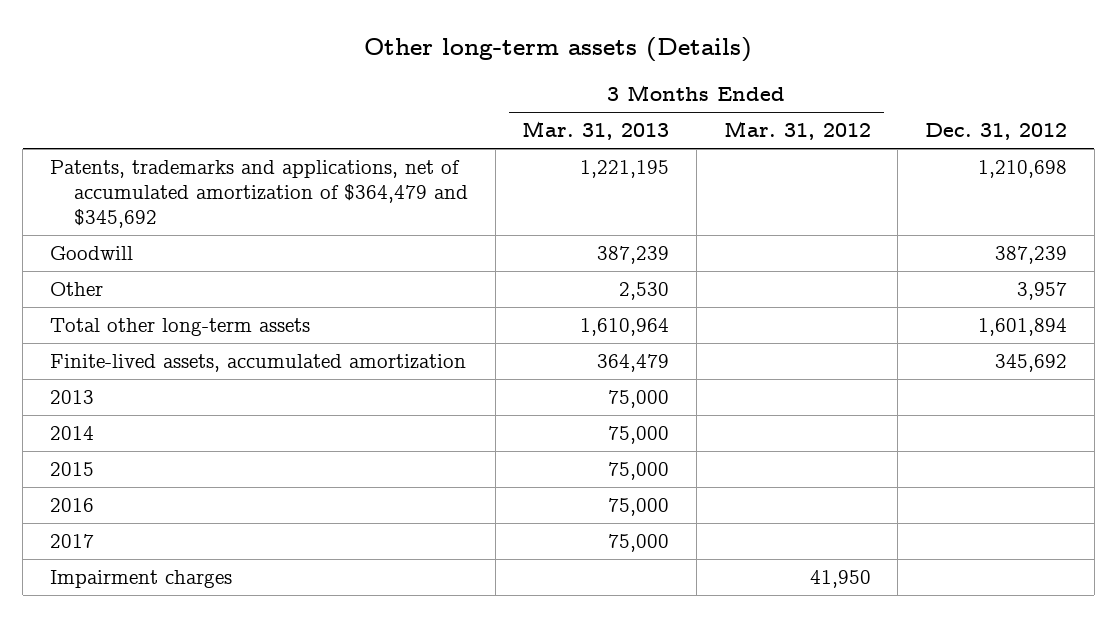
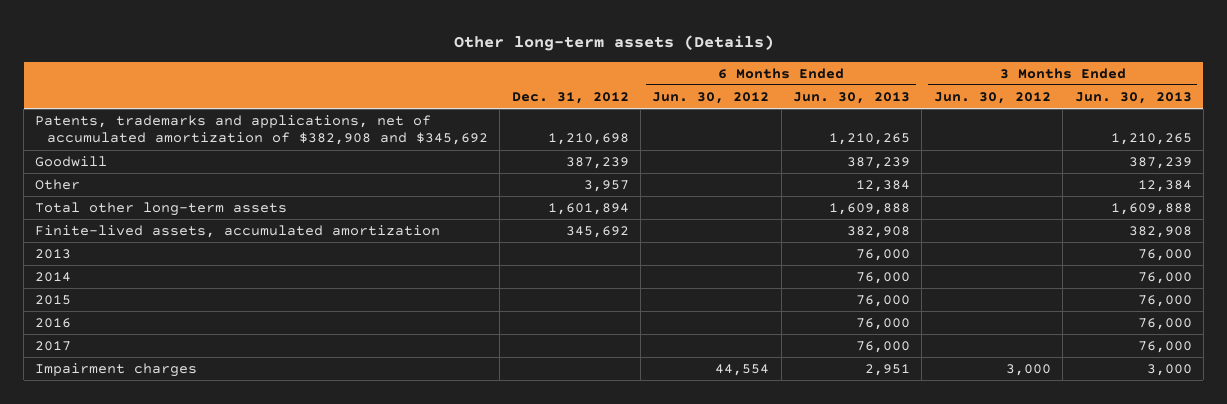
- | 3 Months Ended Mar. 31, 2013 | 3 Months Ended Mar. 31, 2012 | Dec. 31, 2012
+ | Dec. 31, 2012 | 6 Months Ended Jun. 30, 2012 | 6 Months Ended Jun. 30, 2013 | 3 Months Ended Jun. 30, 2012 | 3 Months Ended Jun. 30, 2013
- Patents, trademarks and applications, net of accumulated amortization of $364,479 and $345,692 | 1,221,195 | | 1,210,698
+ Patents, trademarks and applications, net of accumulated amortization of $382,908 and $345,692 | 1,210,698 | | 1,210,265 | | 1,210,265

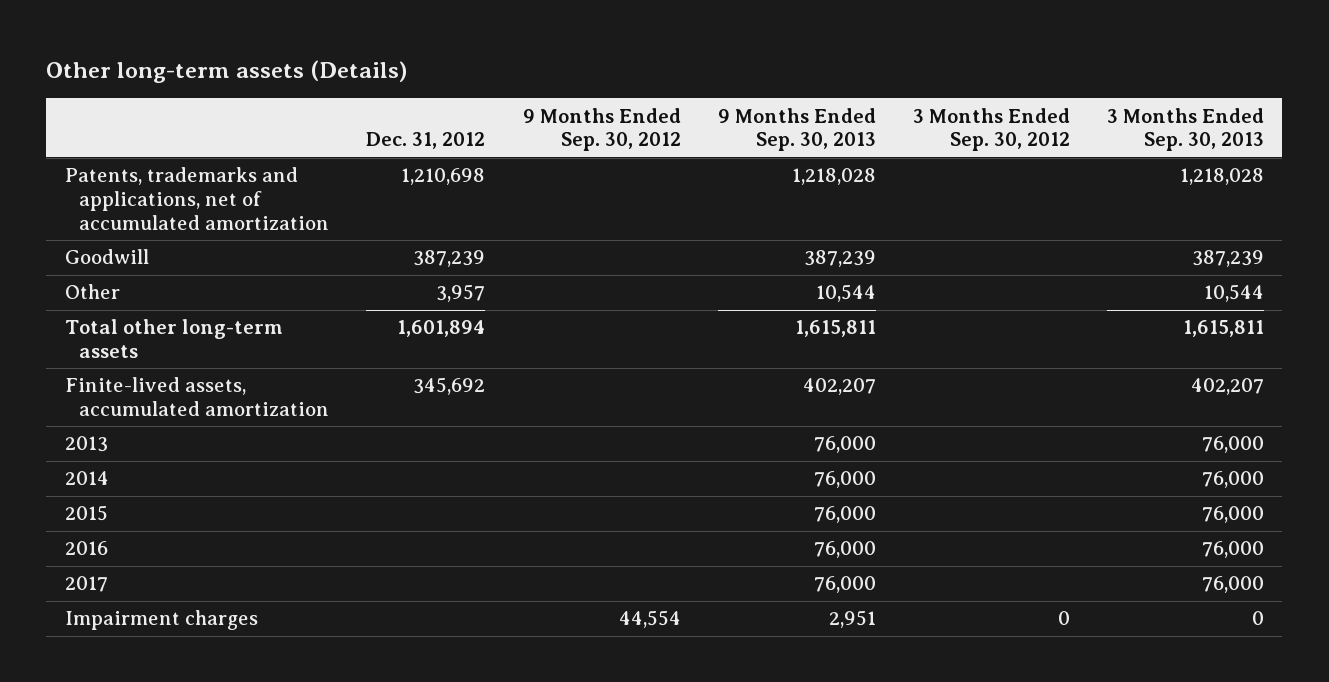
- | Dec. 31, 2012 | 6 Months Ended Jun. 30, 2012 | 6 Months Ended Jun. 30, 2013 | 3 Months Ended Jun. 30, 2012 | 3 Months Ended Jun. 30, 2013
+ | Dec. 31, 2012 | 9 Months Ended Sep. 30, 2012 | 9 Months Ended Sep. 30, 2013 | 3 Months Ended Sep. 30, 2012 | 3 Months Ended Sep. 30, 2013
- Patents, trademarks and applications, net of accumulated amortization of $382,908 and $345,692 | 1,210,698 | | 1,210,265 | | 1,210,265
+ Patents, trademarks and applications, net of accumulated amortization | 1,210,698 | | 1,218,028 | | 1,218,028

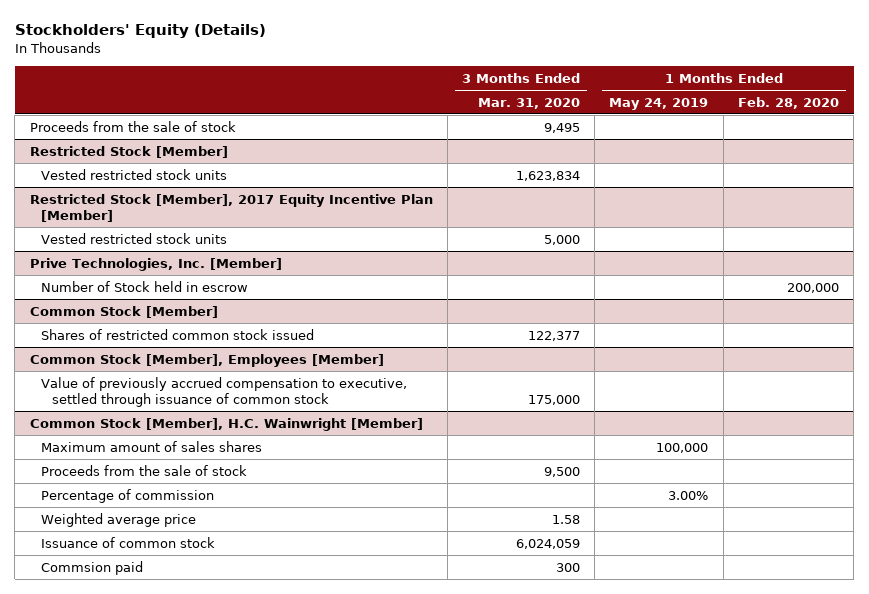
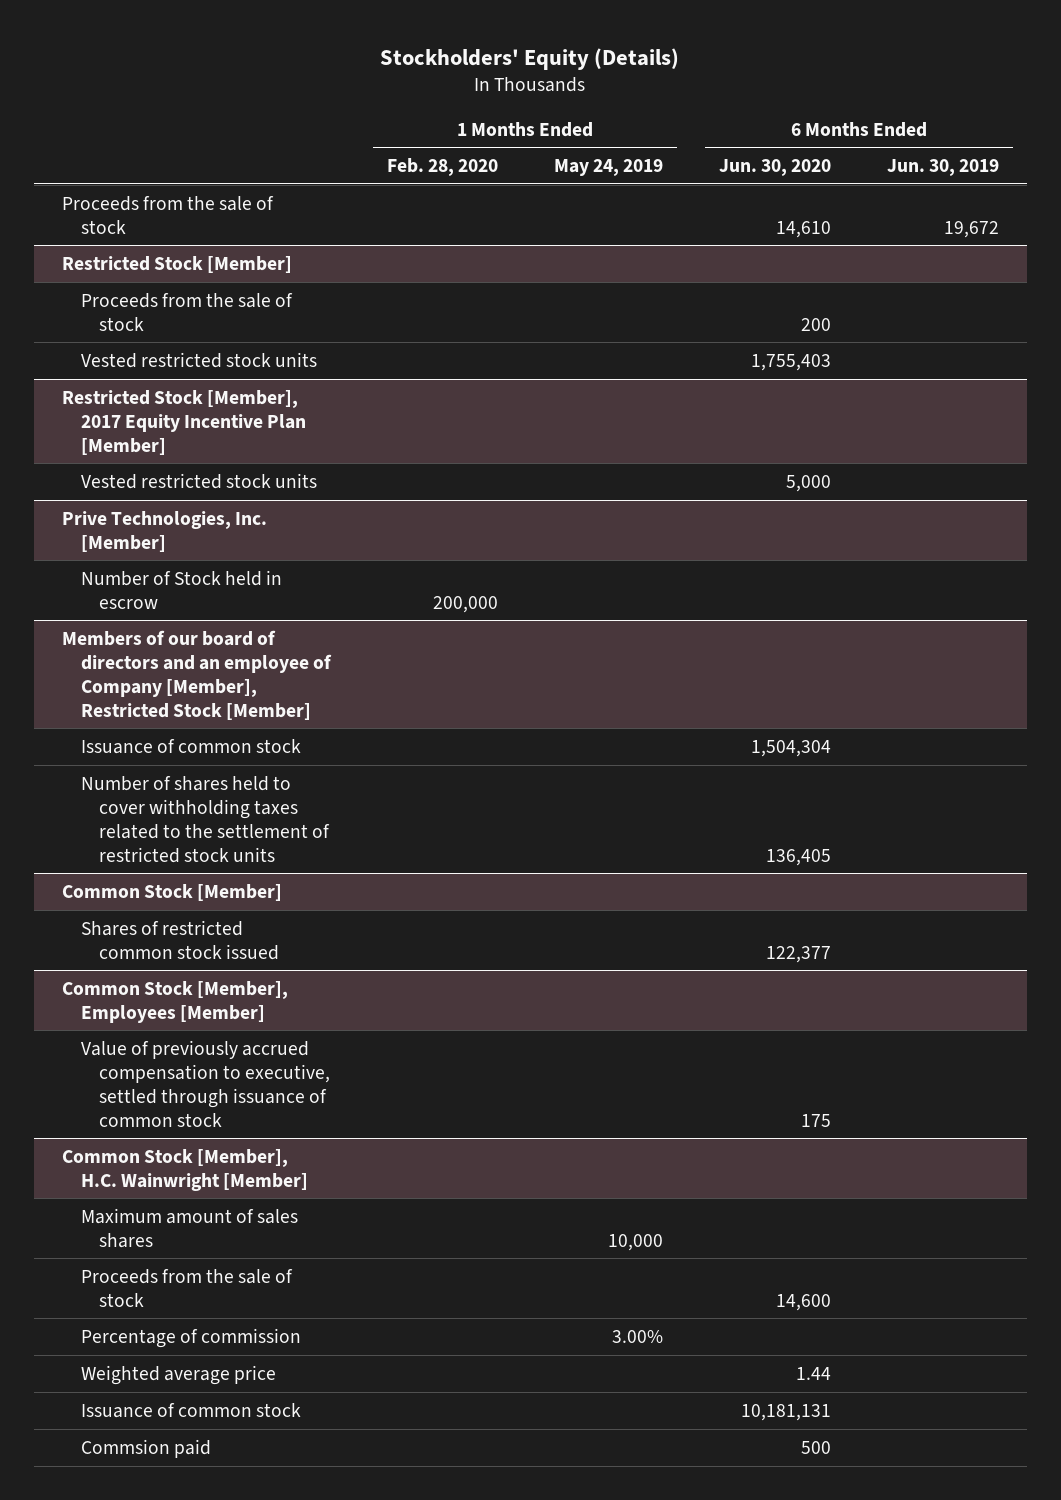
- | 3 Months Ended Mar. 31, 2020 | 1 Months Ended May 24, 2019 | 1 Months Ended Feb. 28, 2020
+ | 1 Months Ended Feb. 28, 2020 | 1 Months Ended May 24, 2019 | 6 Months Ended Jun. 30, 2020 | 6 Months Ended Jun. 30, 2019
@ Restricted Stock [Member]
+ Proceeds from the sale of stock | | | 200 |
+ Members of our board of directors and an employee of Company [Member], Restricted Stock [Member]
+ Issuance of common stock | | | 1,504,304 |
+ Number of shares held to cover withholding taxes related to the settlement of restricted stock units | | | 136,405 |
@ Common Stock [Member], H.C. Wainwright [Member]
- Maximum amount of sales shares | | 100,000 |
+ Maximum amount of sales shares | | 10,000 | |

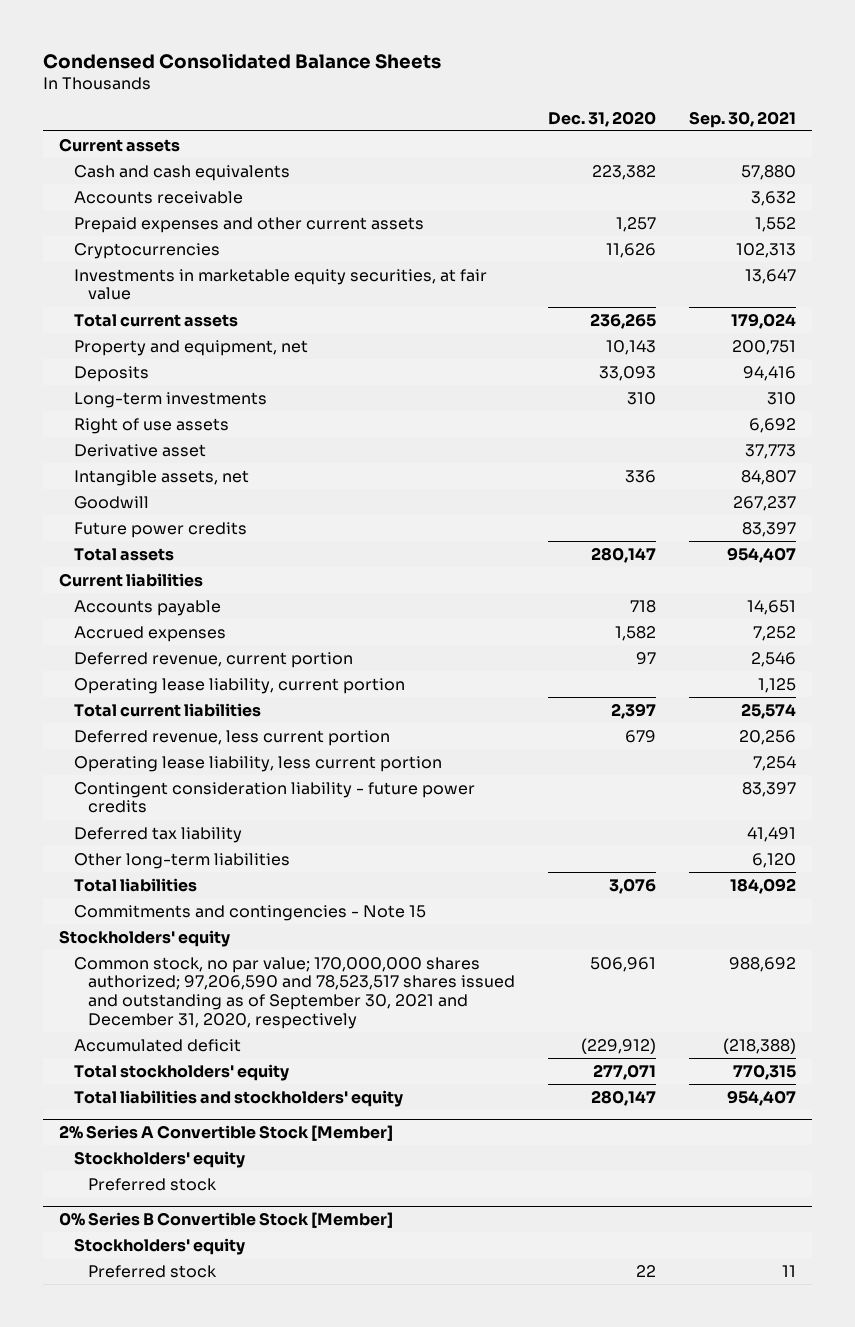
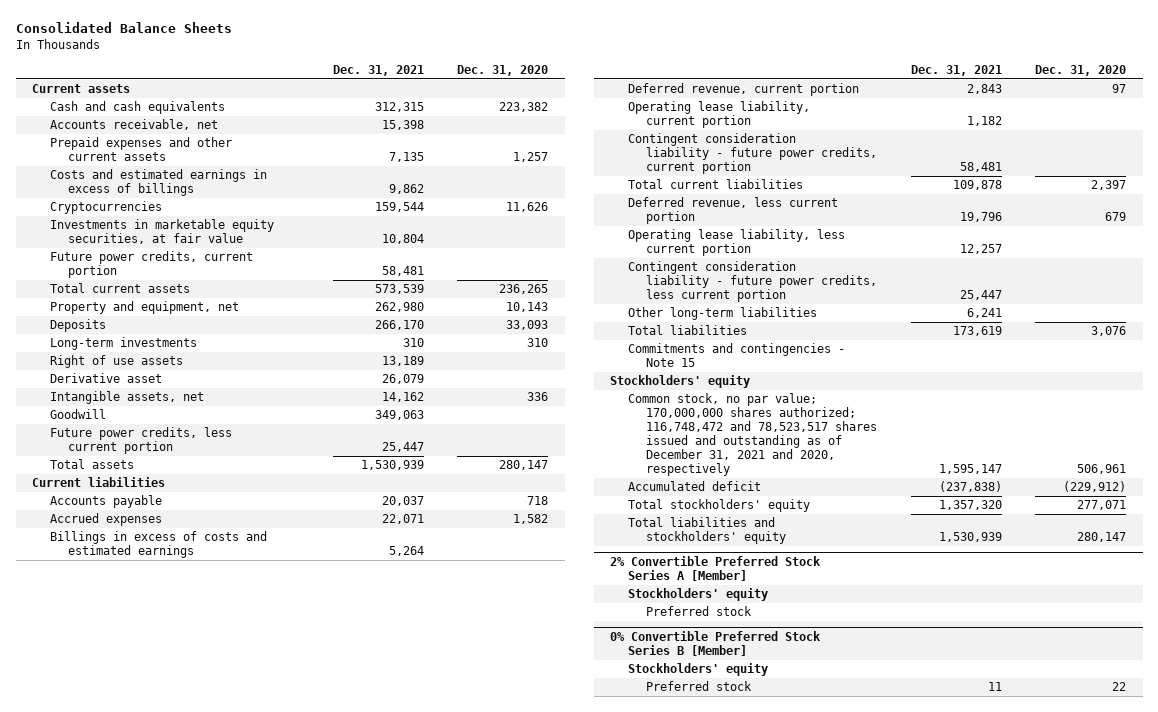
- Condensed Consolidated Balance Sheets
+ Consolidated Balance Sheets
- | Dec. 31, 2020 | Sep. 30, 2021
+ | Dec. 31, 2021 | Dec. 31, 2020
- Accounts receivable | | 3,632
+ Accounts receivable, net | 15,398 |
+ Costs and estimated earnings in excess of billings | 9,862 |
+ Future power credits, current portion | 58,481 |
- Future power credits | | 83,397
+ Future power credits, less current portion | 25,447 |
+ Billings in excess of costs and estimated earnings | 5,264 |
+ Contingent consideration liability - future power credits, current portion | 58,481 |
- Contingent consideration liability - future power credits | | 83,397
- Deferred tax liability | | 41,491
+ Contingent consideration liability - future power credits, less current portion | 25,447 |
- Common stock, no par value; 170,000,000 shares authorized; 97,206,590 and 78,523,517 shares issued and outstanding as of September 30, 2021 and December 31, 2020, respectively | 506,961 | 988,692
+ Common stock, no par value; 170,000,000 shares authorized; 116,748,472 and 78,523,517 shares issued and outstanding as of December 31, 2021 and 2020, respectively | 1,595,147 | 506,961
- 2% Series A Convertible Stock [Member]
+ 2% Convertible Preferred Stock Series A [Member]
- 0% Series B Convertible Stock [Member]
+ 0% Convertible Preferred Stock Series B [Member]

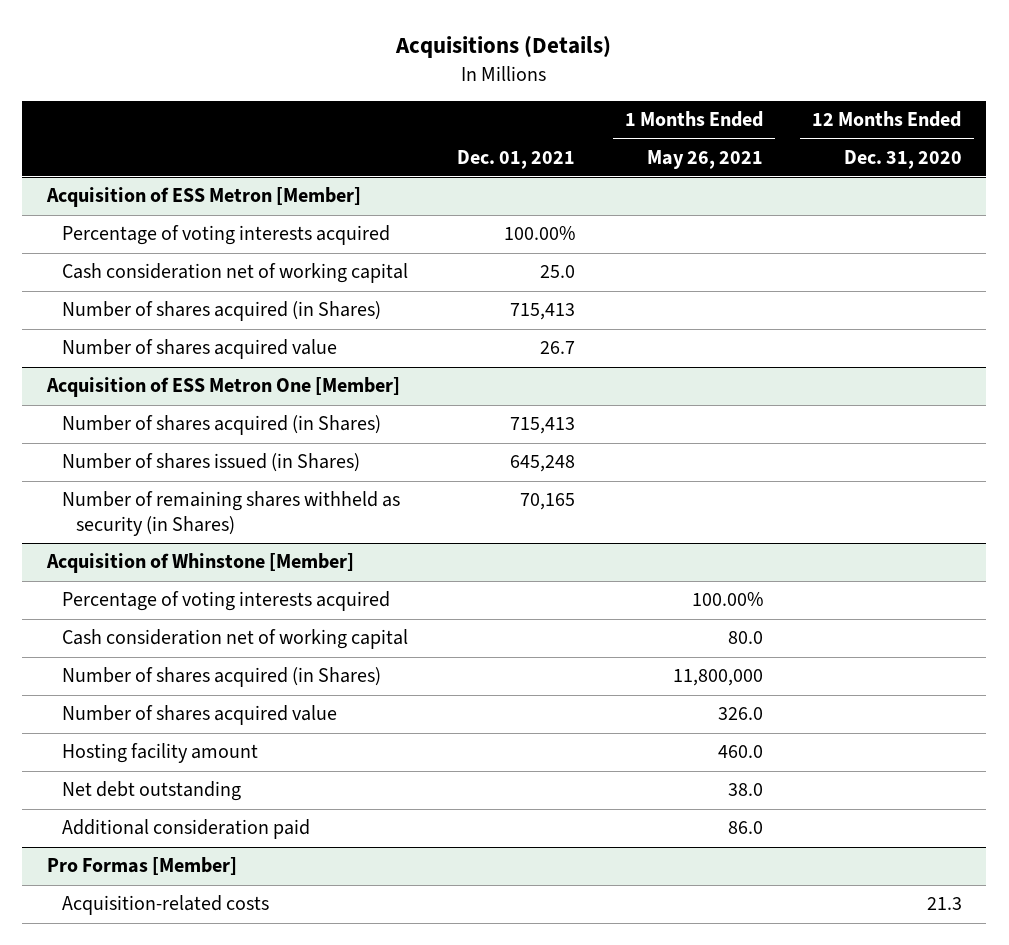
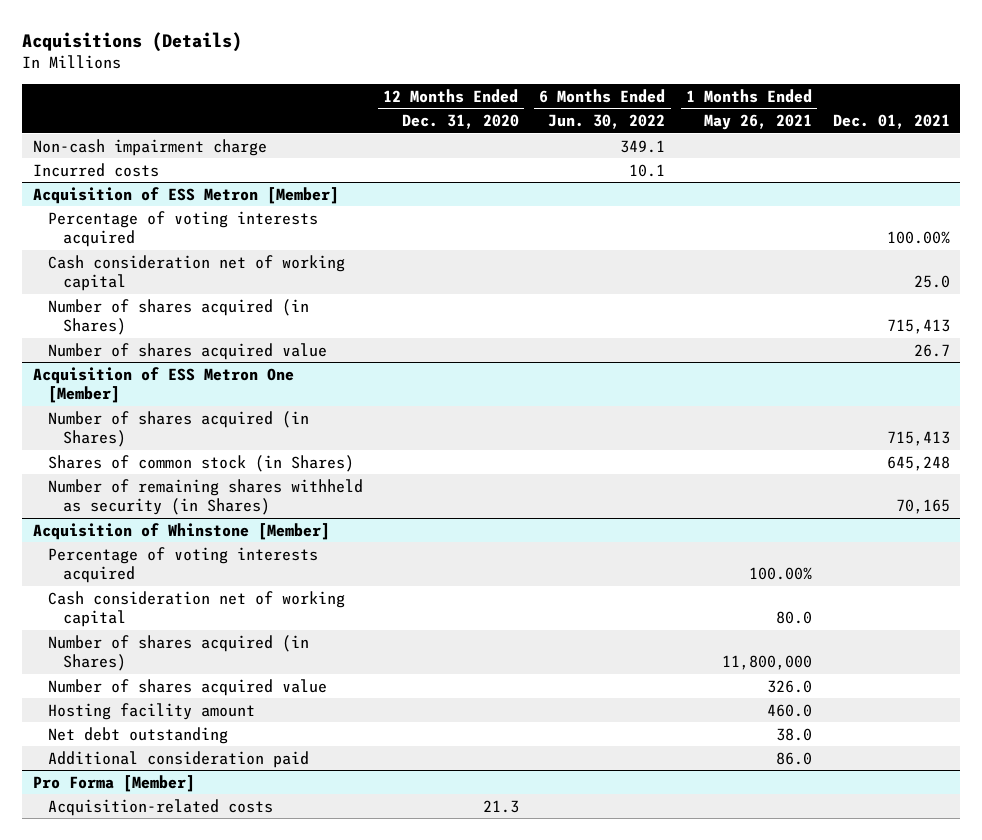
- | Dec. 01, 2021 | 1 Months Ended May 26, 2021 | 12 Months Ended Dec. 31, 2020
+ | 12 Months Ended Dec. 31, 2020 | 6 Months Ended Jun. 30, 2022 | 1 Months Ended May 26, 2021 | Dec. 01, 2021
+ Non-cash impairment charge | | 349.1 | |
+ Incurred costs | | 10.1 | |
@ Acquisition of ESS Metron One [Member]
- Number of shares issued (in Shares) | 645,248 | |
+ Shares of common stock (in Shares) | | | | 645,248
- Pro Formas [Member]
+ Pro Forma [Member]

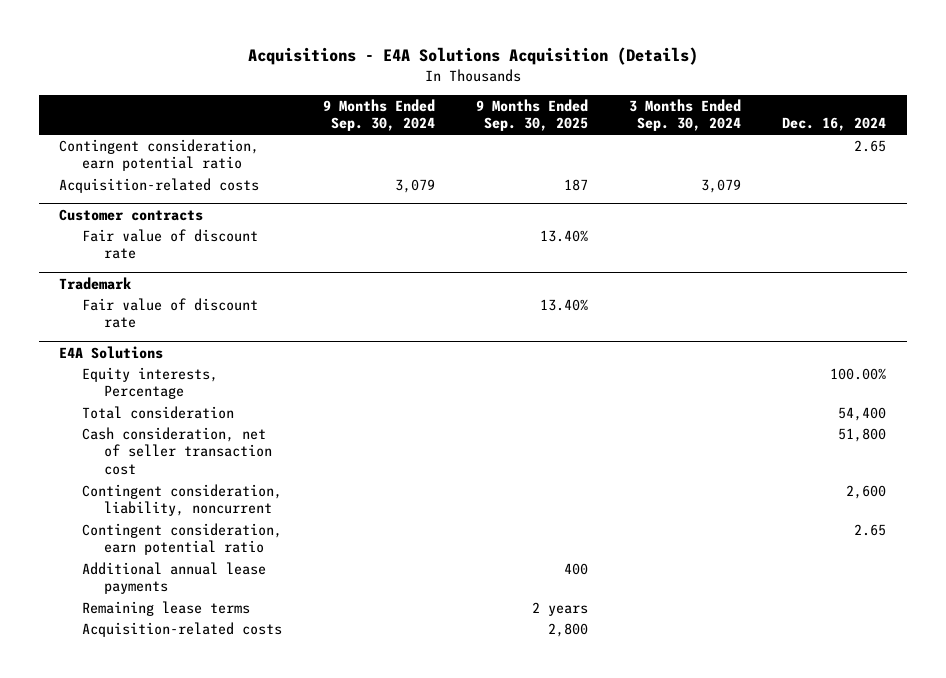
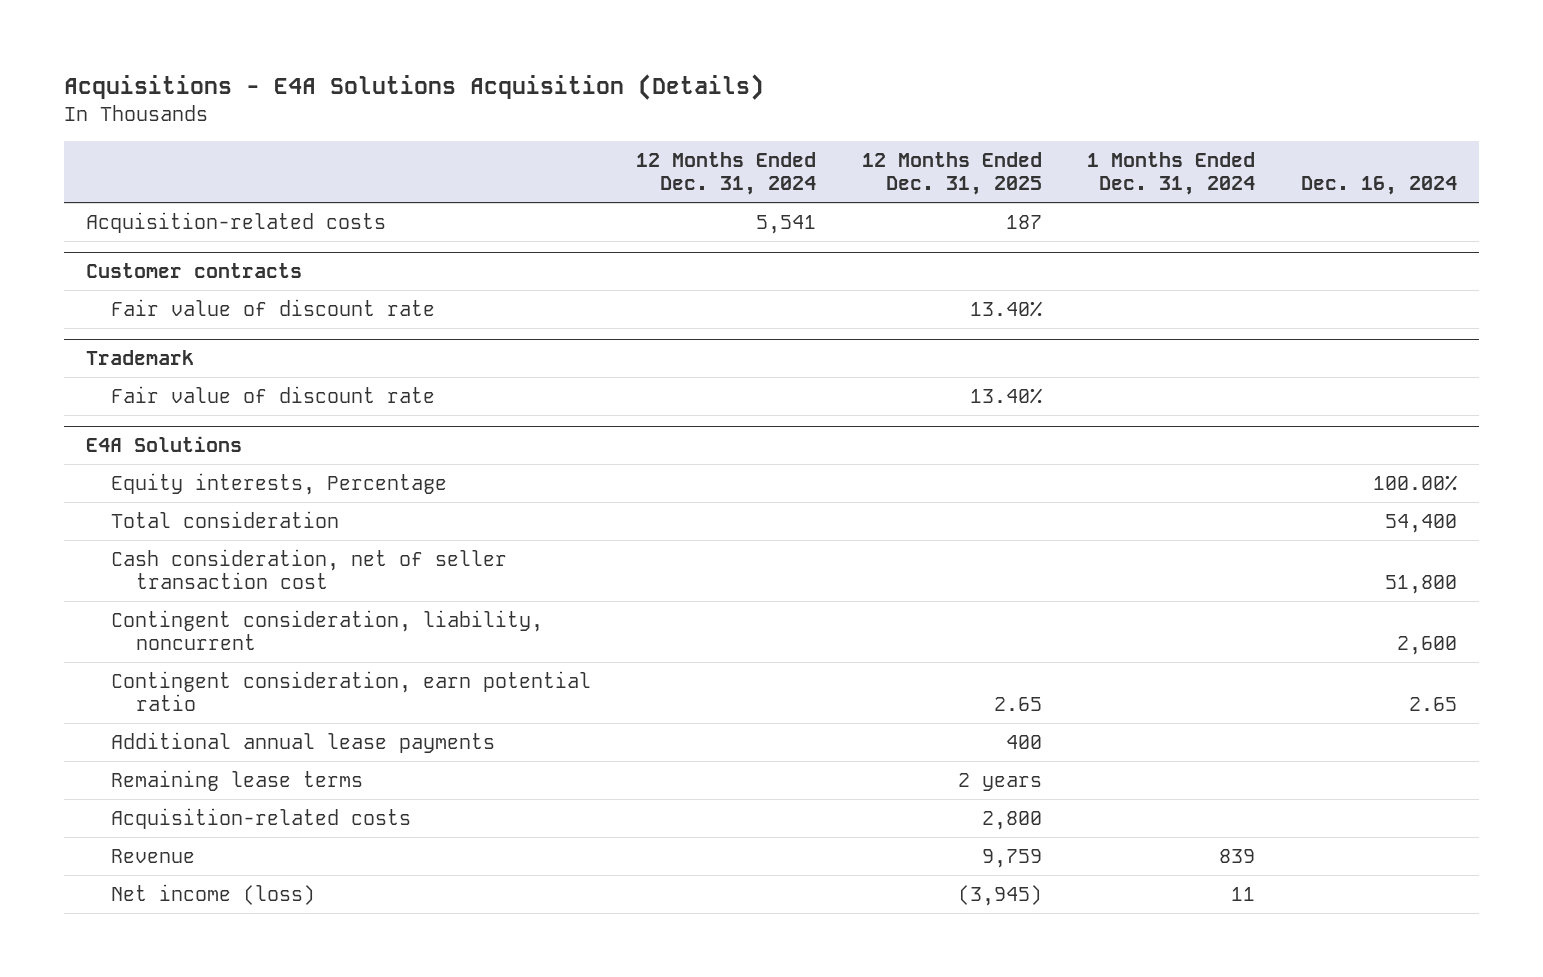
- | 9 Months Ended Sep. 30, 2024 | 9 Months Ended Sep. 30, 2025 | 3 Months Ended Sep. 30, 2024 | Dec. 16, 2024
+ | 12 Months Ended Dec. 31, 2024 | 12 Months Ended Dec. 31, 2025 | 1 Months Ended Dec. 31, 2024 | Dec. 16, 2024
- Contingent consideration, earn potential ratio | | | | 2.65
@ E4A Solutions
+ Revenue | | 9,759 | 839 |
+ Net income (loss) | | (3,945) | 11 |

